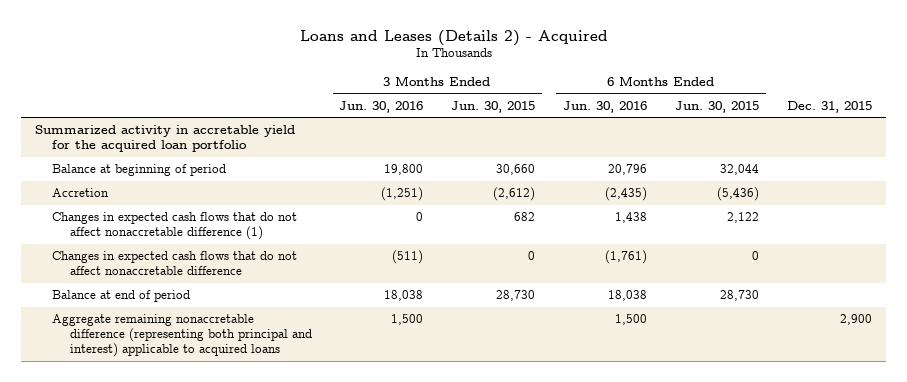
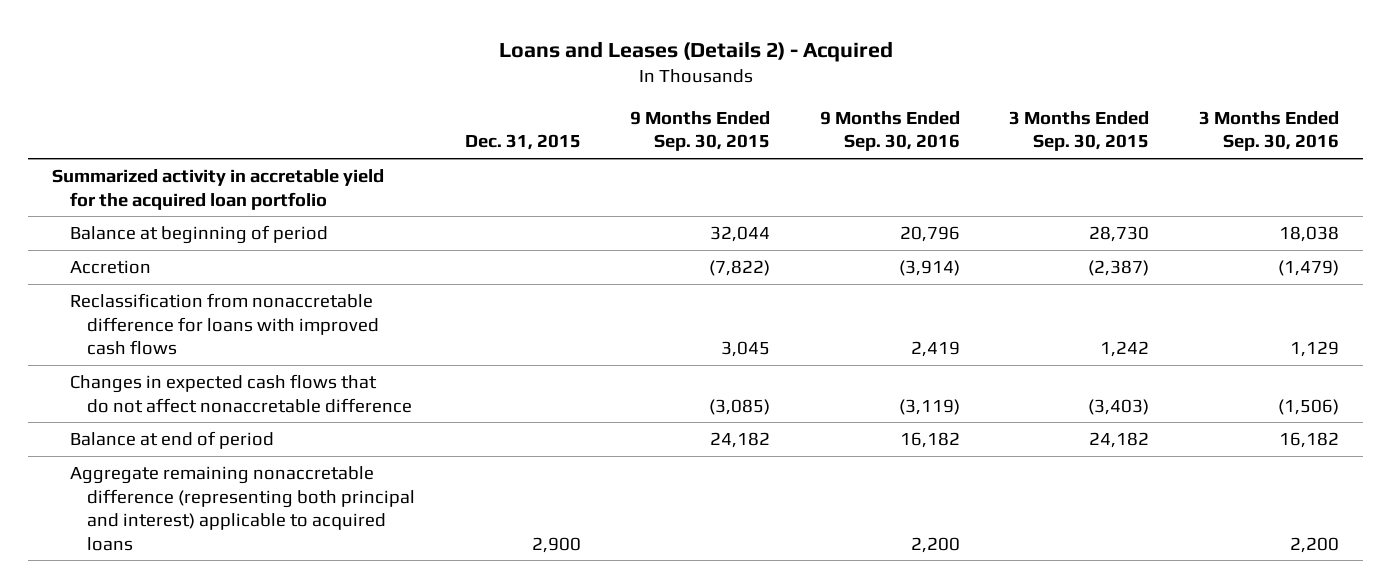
- | 3 Months Ended Jun. 30, 2016 | 3 Months Ended Jun. 30, 2015 | 6 Months Ended Jun. 30, 2016 | 6 Months Ended Jun. 30, 2015 | Dec. 31, 2015
+ | Dec. 31, 2015 | 9 Months Ended Sep. 30, 2015 | 9 Months Ended Sep. 30, 2016 | 3 Months Ended Sep. 30, 2015 | 3 Months Ended Sep. 30, 2016
- Changes in expected cash flows that do not affect nonaccretable difference (1) | 0 | 682 | 1,438 | 2,122 |
+ Reclassification from nonaccretable difference for loans with improved cash flows | | 3,045 | 2,419 | 1,242 | 1,129

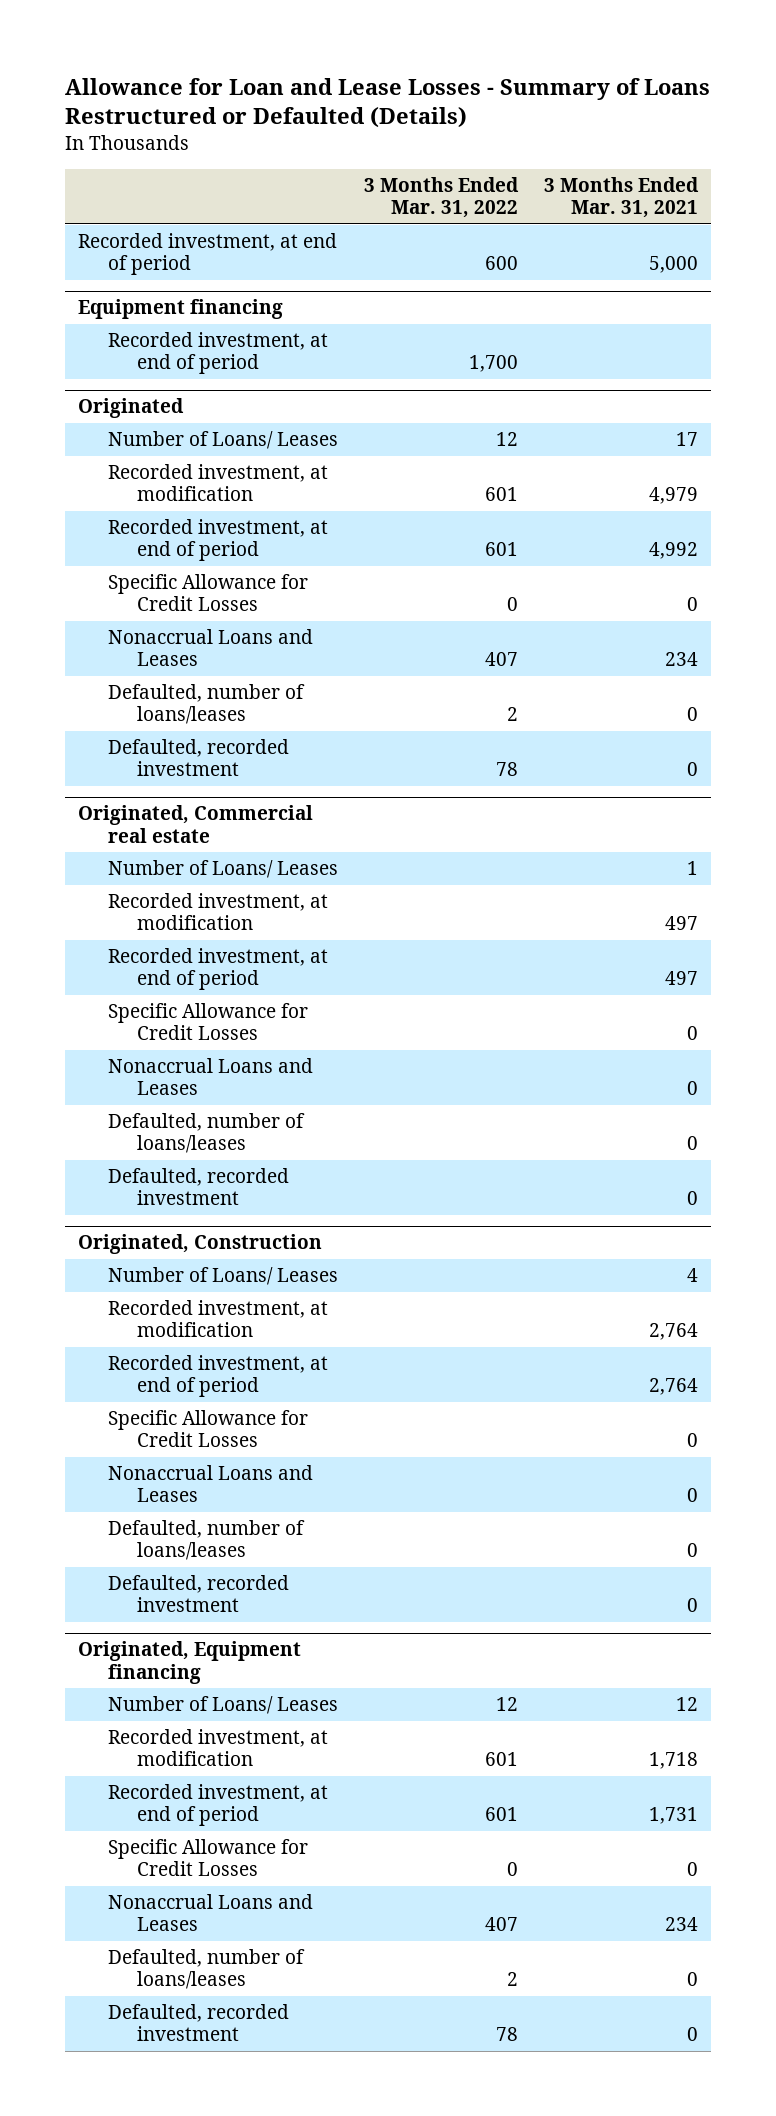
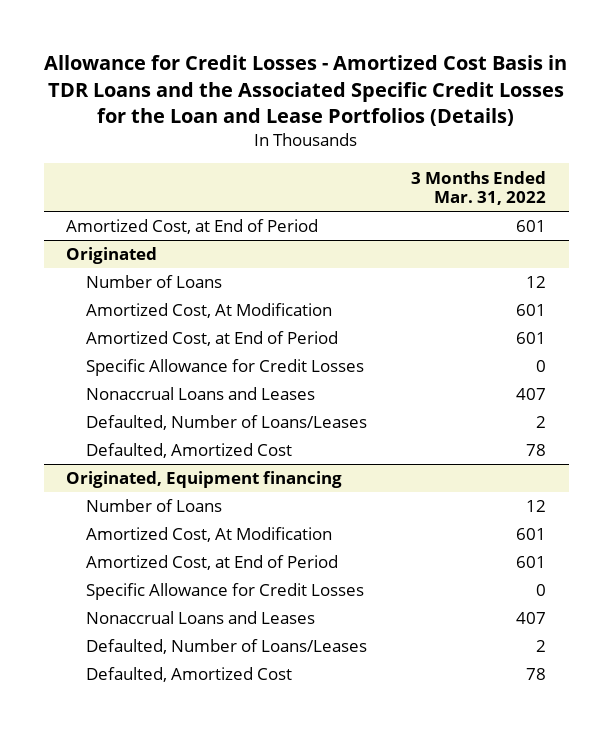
- Allowance for Loan and Lease Losses - Summary of Loans Restructured or Defaulted (Details)
+ Allowance for Credit Losses - Amortized Cost Basis in TDR Loans and the Associated Specific Credit Losses for the Loan and Lease Portfolios (Details)
- | 3 Months Ended Mar. 31, 2022 | 3 Months Ended Mar. 31, 2021
+ | 3 Months Ended Mar. 31, 2022
- Recorded investment, at end of period | 600 | 5,000
- Equipment financing
- Recorded investment, at end of period | 1,700 |
+ Amortized Cost, at End of Period | 601
@ Originated
- Number of Loans/ Leases | 12 | 17
- Recorded investment, at modification | 601 | 4,979
- Recorded investment, at end of period | 601 | 4,992
+ Number of Loans | 12
+ Amortized Cost, At Modification | 601
+ Amortized Cost, at End of Period | 601
- Defaulted, number of loans/leases | 2 | 0
- Defaulted, recorded investment | 78 | 0
- Originated, Commercial real estate
- Number of Loans/ Leases | | 1
- Recorded investment, at modification | | 497
- Recorded investment, at end of period | | 497
- Specific Allowance for Credit Losses | | 0
- Nonaccrual Loans and Leases | | 0
- Defaulted, number of loans/leases | | 0
- Defaulted, recorded investment | | 0
- Originated, Construction
- Number of Loans/ Leases | | 4
- Recorded investment, at modification | | 2,764
- Recorded investment, at end of period | | 2,764
- Specific Allowance for Credit Losses | | 0
- Nonaccrual Loans and Leases | | 0
- Defaulted, number of loans/leases | | 0
- Defaulted, recorded investment | | 0
@ Originated
+ Defaulted, Number of Loans/Leases | 2
+ Defaulted, Amortized Cost | 78
@ Originated, Equipment financing
- Number of Loans/ Leases | 12 | 12
- Recorded investment, at modification | 601 | 1,718
- Recorded investment, at end of period | 601 | 1,731
+ Number of Loans | 12
+ Amortized Cost, At Modification | 601
+ Amortized Cost, at End of Period | 601
- Defaulted, number of loans/leases | 2 | 0
- Defaulted, recorded investment | 78 | 0
+ Defaulted, Number of Loans/Leases | 2
+ Defaulted, Amortized Cost | 78

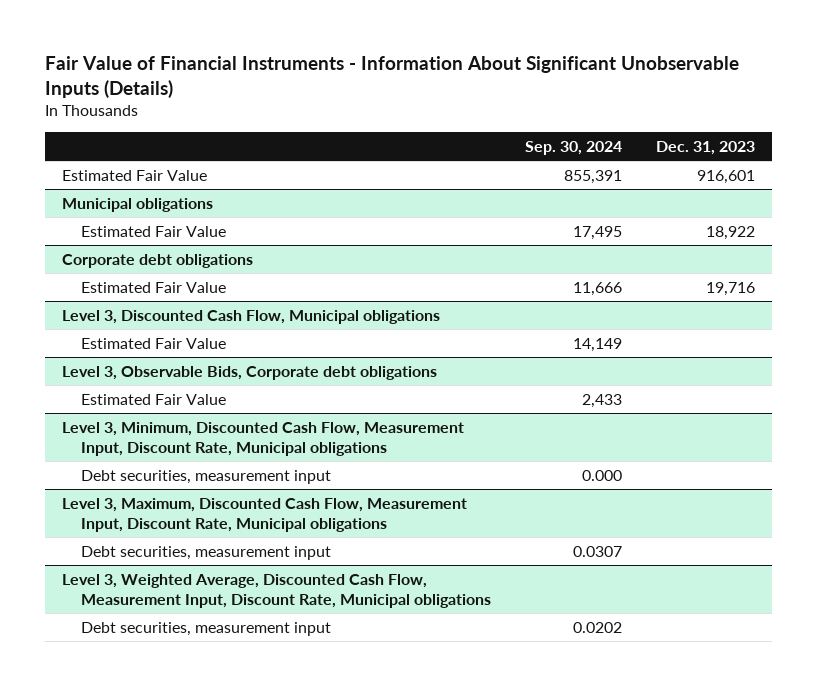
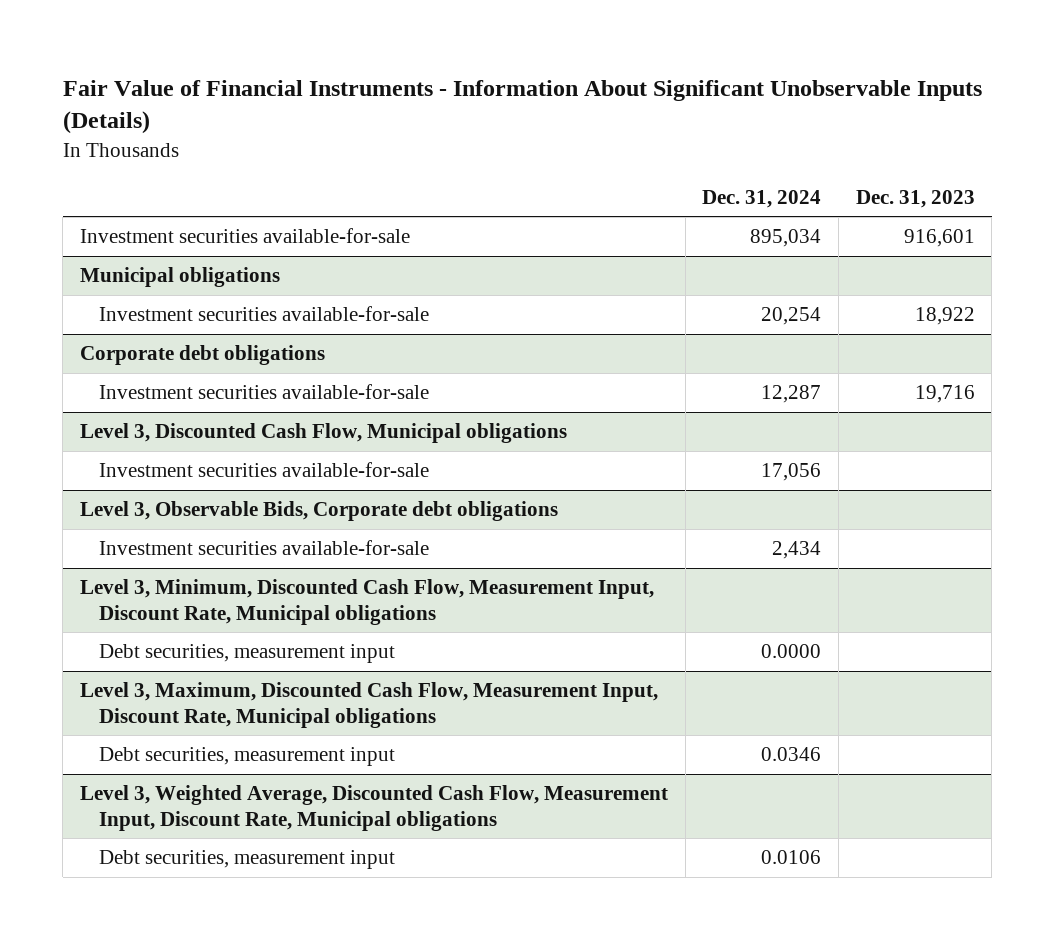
- | Sep. 30, 2024 | Dec. 31, 2023
+ | Dec. 31, 2024 | Dec. 31, 2023
- Estimated Fair Value | 855,391 | 916,601
+ Investment securities available-for-sale | 895,034 | 916,601
@ Municipal obligations
- Estimated Fair Value | 17,495 | 18,922
+ Investment securities available-for-sale | 20,254 | 18,922
@ Corporate debt obligations
- Estimated Fair Value | 11,666 | 19,716
+ Investment securities available-for-sale | 12,287 | 19,716
@ Level 3, Discounted Cash Flow, Municipal obligations
- Estimated Fair Value | 14,149 |
+ Investment securities available-for-sale | 17,056 |
@ Level 3, Observable Bids, Corporate debt obligations
- Estimated Fair Value | 2,433 |
+ Investment securities available-for-sale | 2,434 |

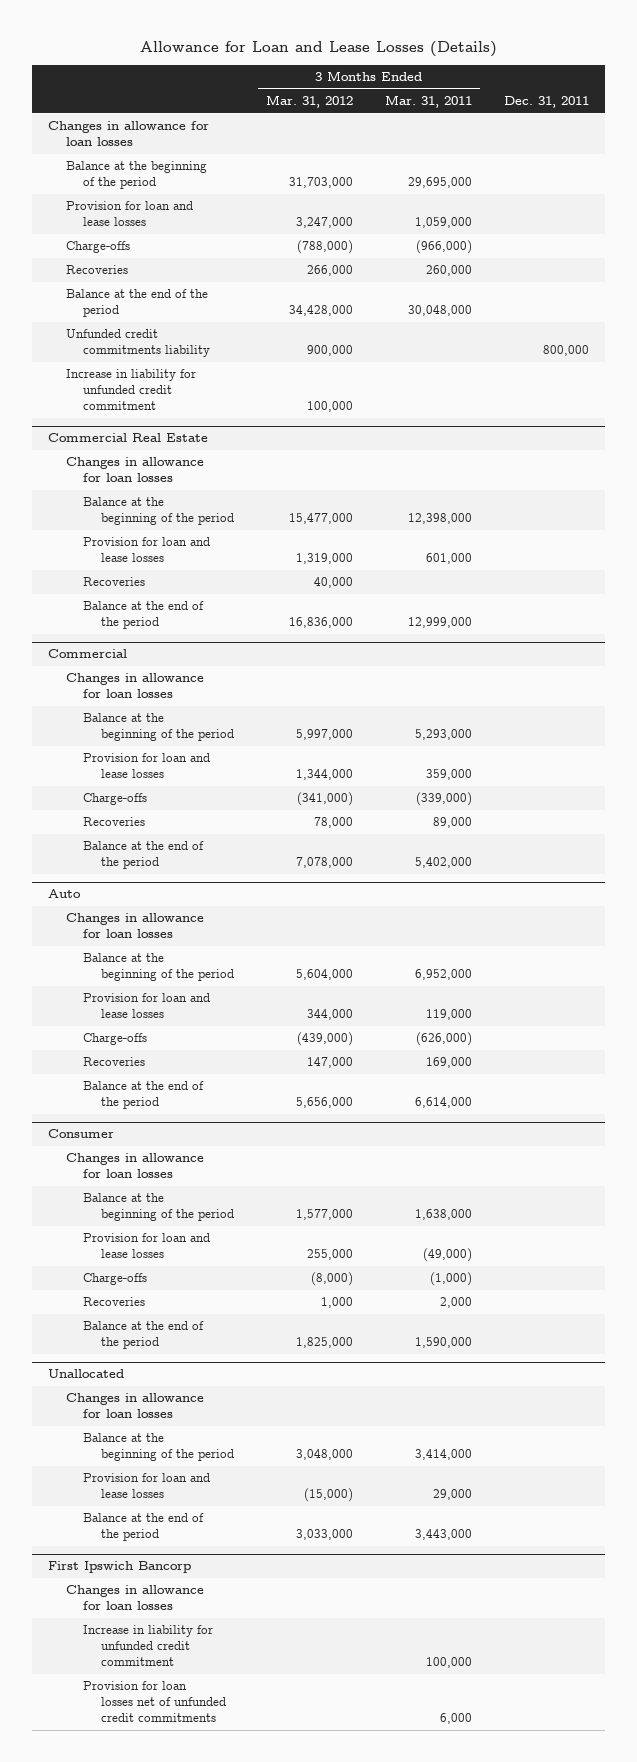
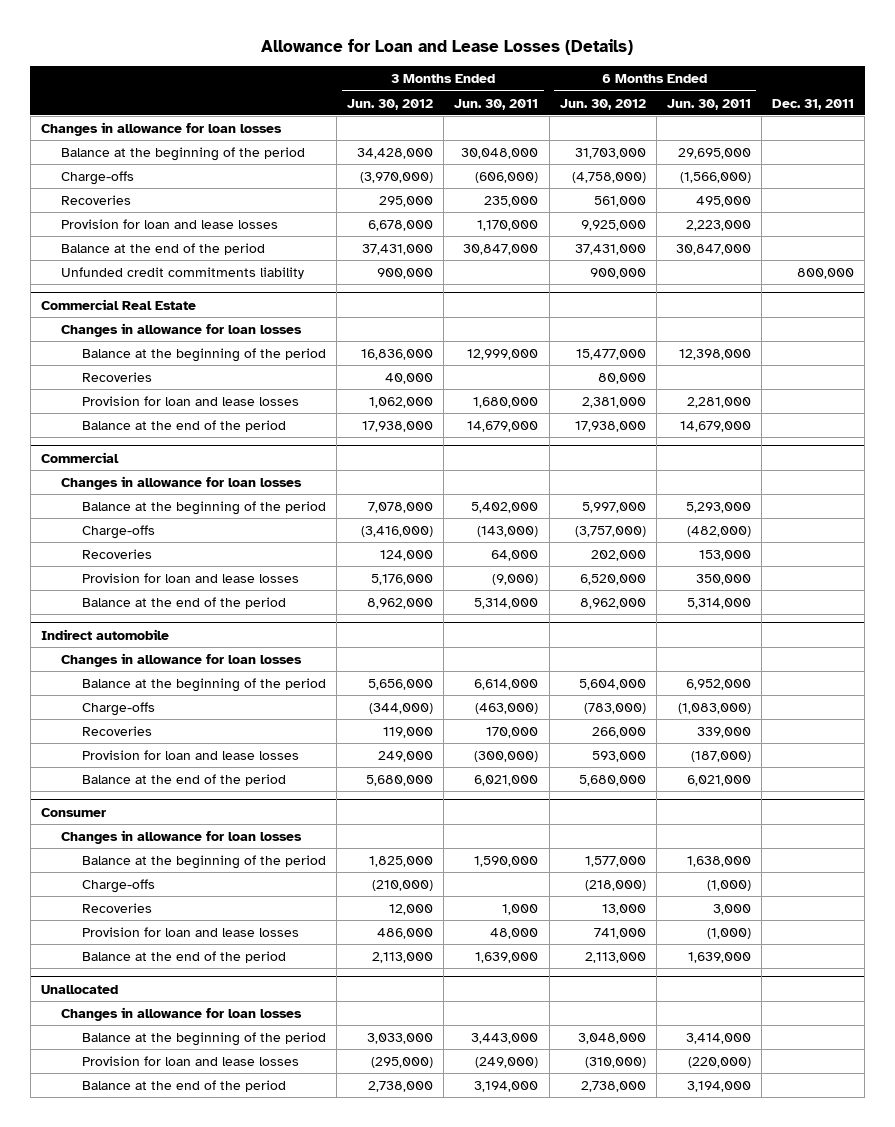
- | 3 Months Ended Mar. 31, 2012 | 3 Months Ended Mar. 31, 2011 | Dec. 31, 2011
+ | 3 Months Ended Jun. 30, 2012 | 3 Months Ended Jun. 30, 2011 | 6 Months Ended Jun. 30, 2012 | 6 Months Ended Jun. 30, 2011 | Dec. 31, 2011
moved down: Provision for loan and lease losses | 6,678,000 | 1,170,000 | 9,925,000 | 2,223,000 |
- Increase in liability for unfunded credit commitment | 100,000 | |
@ Commercial Real Estate
moved down: Provision for loan and lease losses | 1,062,000 | 1,680,000 | 2,381,000 | 2,281,000 |
@ Commercial
moved down: Provision for loan and lease losses | 5,176,000 | (9,000) | 6,520,000 | 350,000 |
- Auto
- Changes in allowance for loan losses
- Balance at the beginning of the period | 5,604,000 | 6,952,000 |
- Provision for loan and lease losses | 344,000 | 119,000 |
- Charge-offs | (439,000) | (626,000) |
- Recoveries | 147,000 | 169,000 |
- Balance at the end of the period | 5,656,000 | 6,614,000 |
+ Indirect automobile
+ Changes in allowance for loan losses
+ Balance at the beginning of the period | 5,656,000 | 6,614,000 | 5,604,000 | 6,952,000 |
+ Charge-offs | (344,000) | (463,000) | (783,000) | (1,083,000) |
+ Recoveries | 119,000 | 170,000 | 266,000 | 339,000 |
+ Provision for loan and lease losses | 249,000 | (300,000) | 593,000 | (187,000) |
+ Balance at the end of the period | 5,680,000 | 6,021,000 | 5,680,000 | 6,021,000 |
@ Consumer
moved down: Provision for loan and lease losses | 486,000 | 48,000 | 741,000 | (1,000) |
- First Ipswich Bancorp
- Changes in allowance for loan losses
- Increase in liability for unfunded credit commitment | | 100,000 |
- Provision for loan losses net of unfunded credit commitments | | 6,000 |

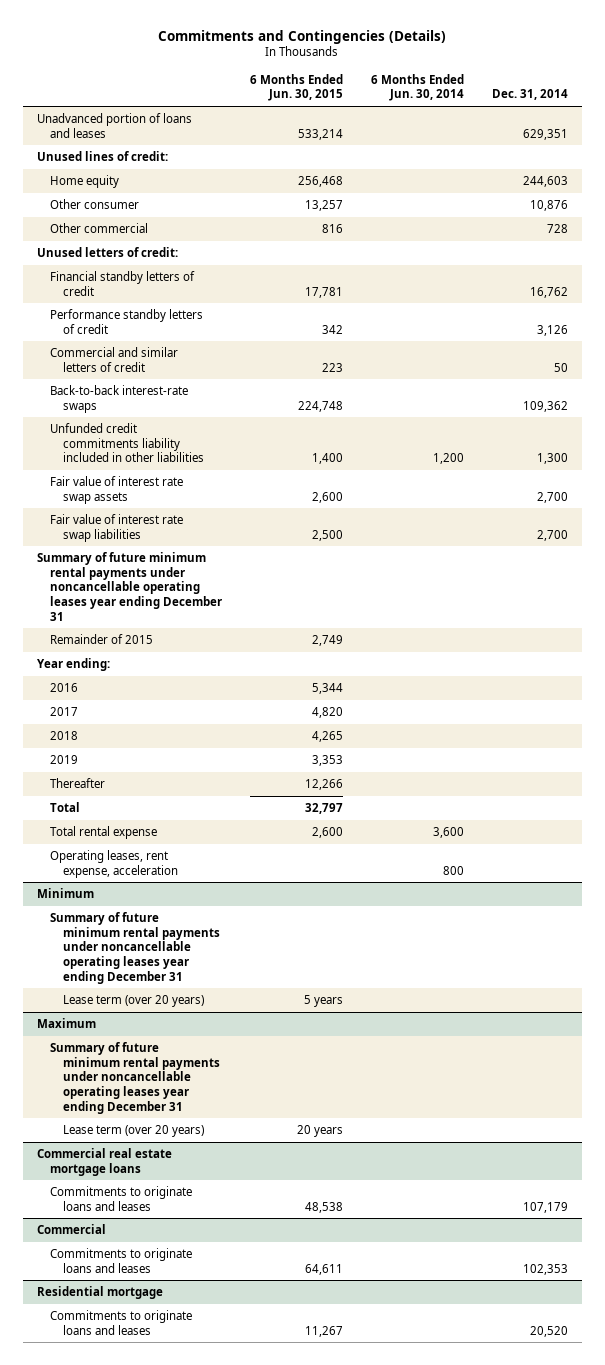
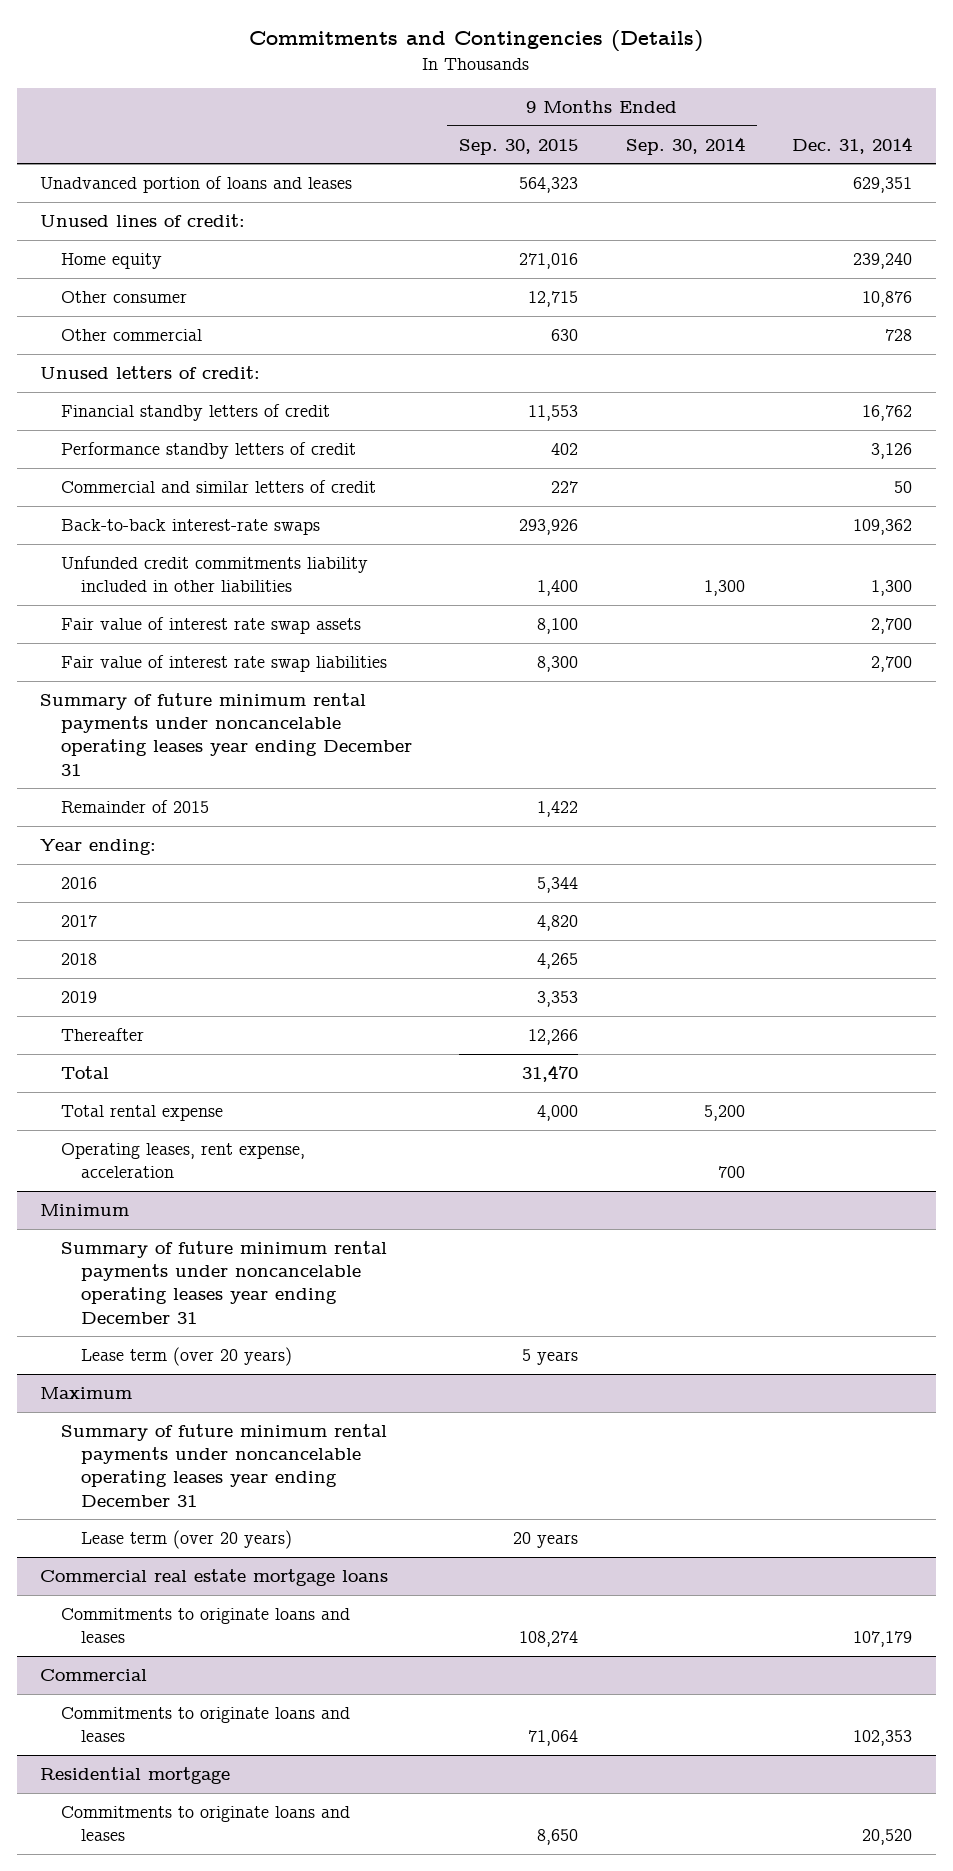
- | 6 Months Ended Jun. 30, 2015 | 6 Months Ended Jun. 30, 2014 | Dec. 31, 2014
+ | 9 Months Ended Sep. 30, 2015 | 9 Months Ended Sep. 30, 2014 | Dec. 31, 2014
- Home equity | 256,468 | | 244,603
+ Home equity | 271,016 | | 239,240
- Summary of future minimum rental payments under noncancellable operating leases year ending December 31
+ Summary of future minimum rental payments under noncancelable operating leases year ending December 31
@ Minimum
- Summary of future minimum rental payments under noncancellable operating leases year ending December 31
+ Summary of future minimum rental payments under noncancelable operating leases year ending December 31
@ Maximum
- Summary of future minimum rental payments under noncancellable operating leases year ending December 31
+ Summary of future minimum rental payments under noncancelable operating leases year ending December 31

